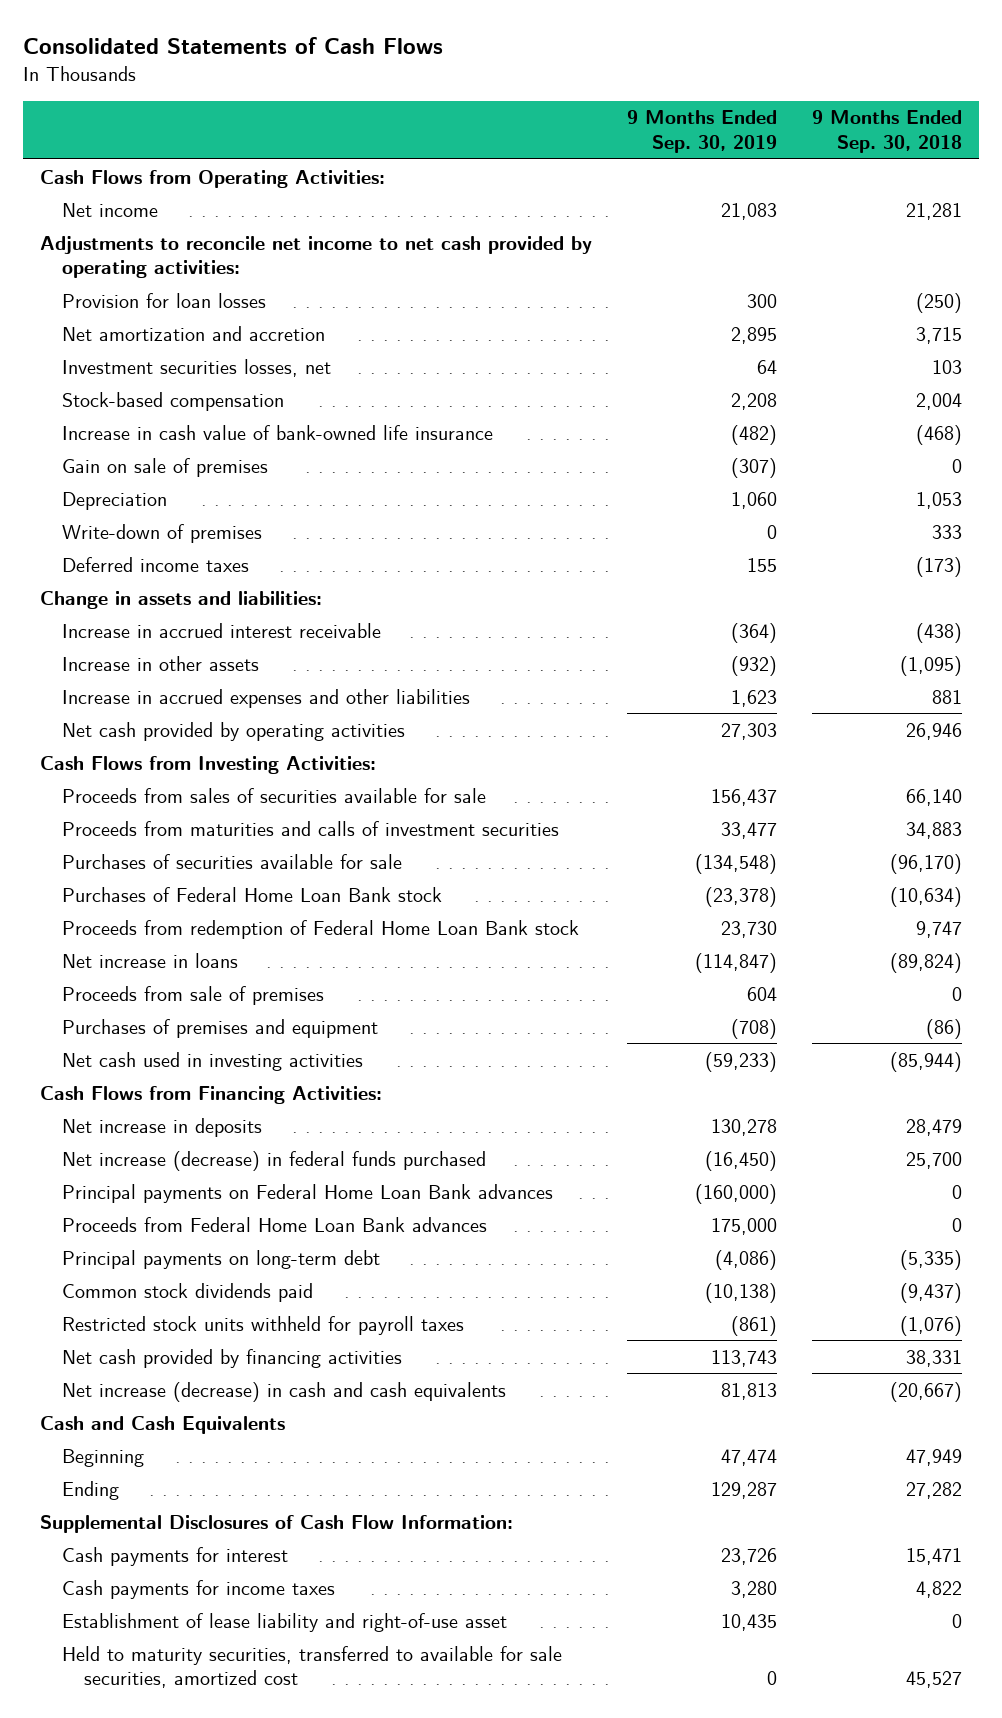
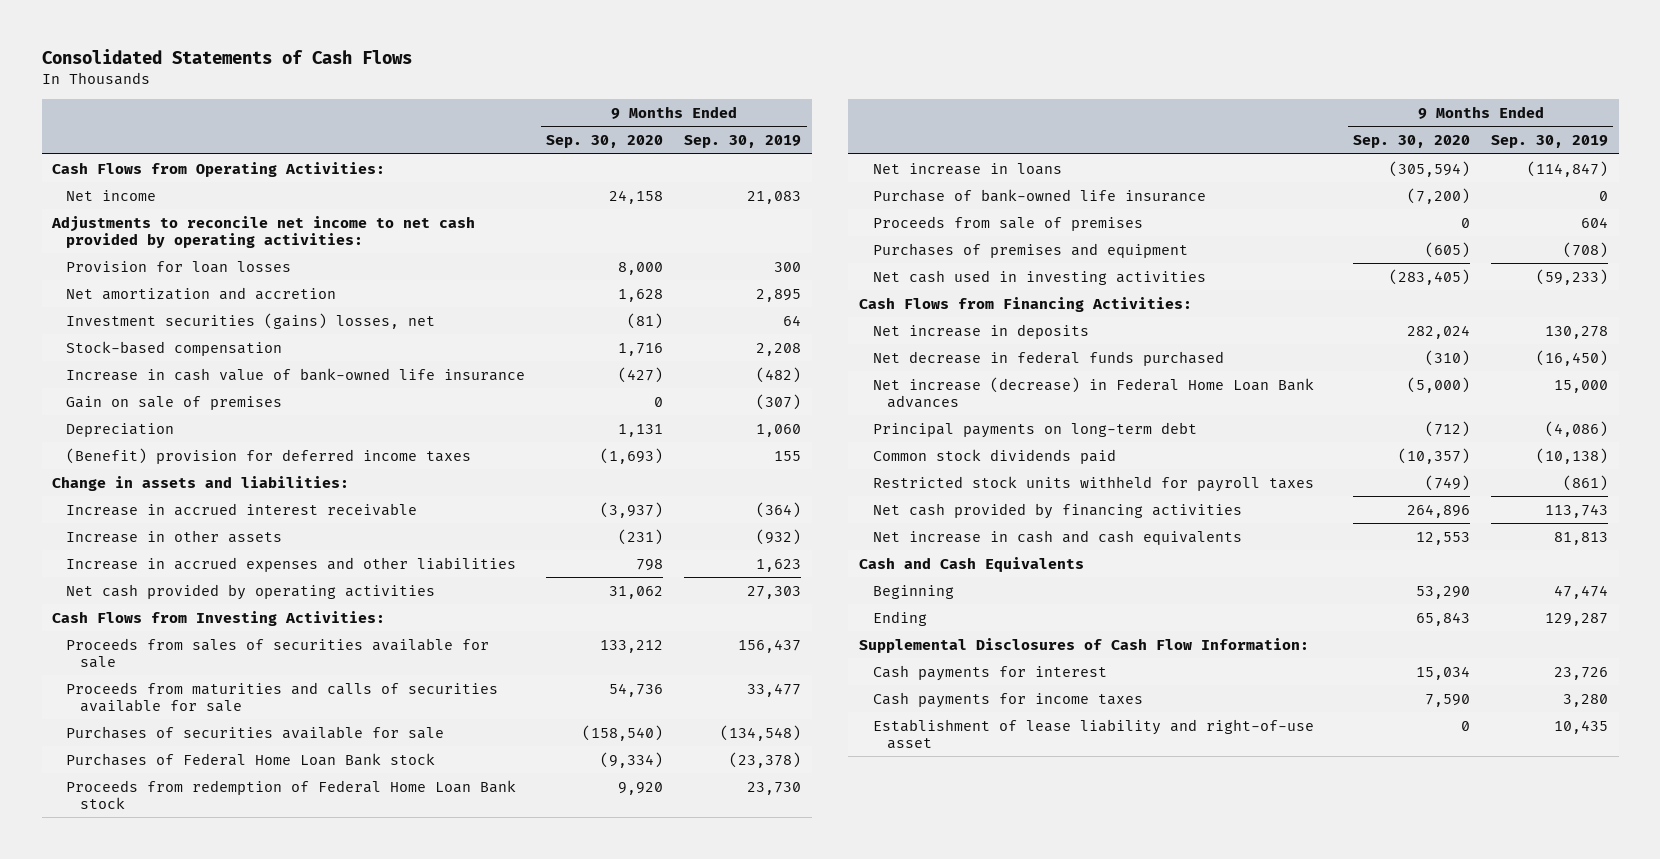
- | 9 Months Ended Sep. 30, 2019 | 9 Months Ended Sep. 30, 2018
+ | 9 Months Ended Sep. 30, 2020 | 9 Months Ended Sep. 30, 2019
- Investment securities losses, net | 64 | 103
+ Investment securities (gains) losses, net | (81) | 64
- Write-down of premises | 0 | 333
- Deferred income taxes | 155 | (173)
+ (Benefit) provision for deferred income taxes | (1,693) | 155
- Proceeds from maturities and calls of investment securities | 33,477 | 34,883
+ Proceeds from maturities and calls of securities available for sale | 54,736 | 33,477
+ Purchase of bank-owned life insurance | (7,200) | 0
- Net increase (decrease) in federal funds purchased | (16,450) | 25,700
- Principal payments on Federal Home Loan Bank advances | (160,000) | 0
- Proceeds from Federal Home Loan Bank advances | 175,000 | 0
+ Net decrease in federal funds purchased | (310) | (16,450)
+ Net increase (decrease) in Federal Home Loan Bank advances | (5,000) | 15,000
- Net increase (decrease) in cash and cash equivalents | 81,813 | (20,667)
+ Net increase in cash and cash equivalents | 12,553 | 81,813
- Held to maturity securities, transferred to available for sale securities, amortized cost | 0 | 45,527

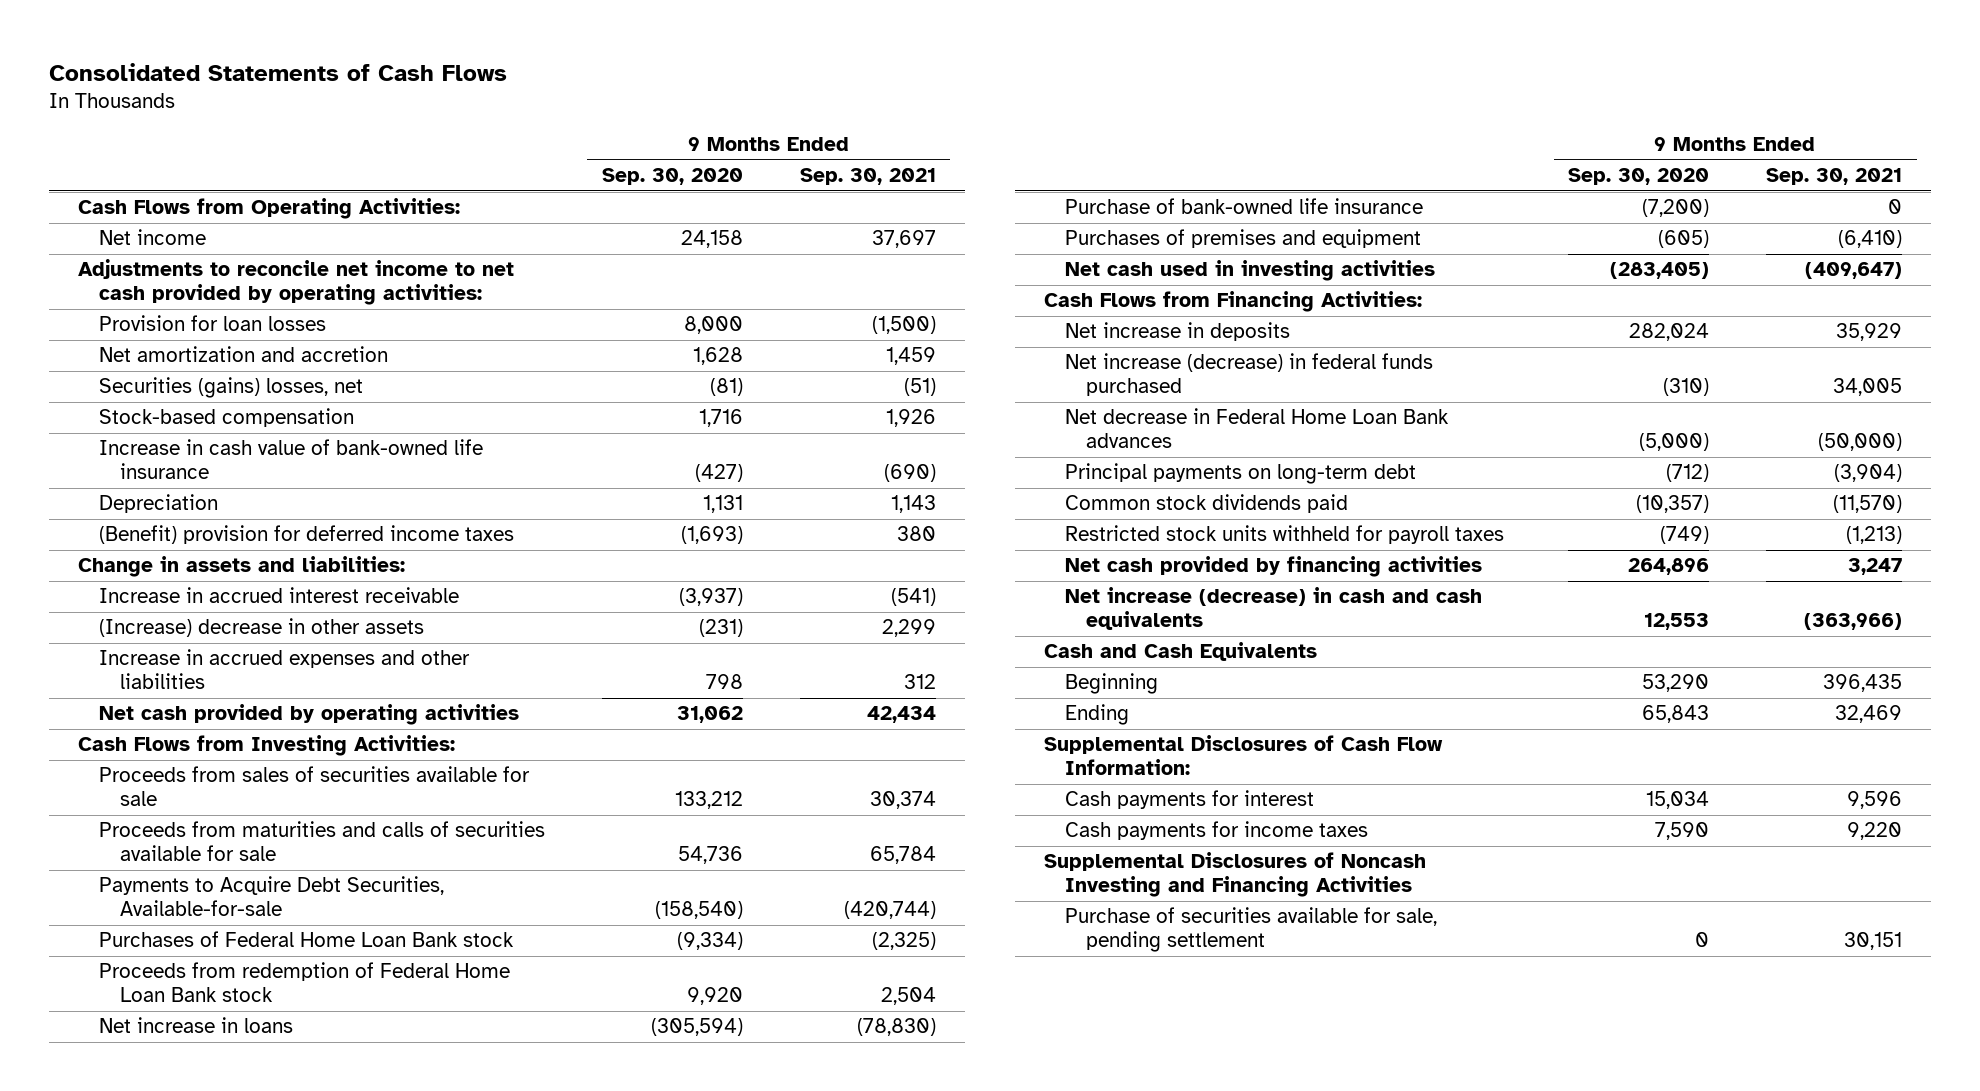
- | 9 Months Ended Sep. 30, 2020 | 9 Months Ended Sep. 30, 2019
+ | 9 Months Ended Sep. 30, 2020 | 9 Months Ended Sep. 30, 2021
- Investment securities (gains) losses, net | (81) | 64
+ Securities (gains) losses, net | (81) | (51)
- Gain on sale of premises | 0 | (307)
- Increase in other assets | (231) | (932)
+ (Increase) decrease in other assets | (231) | 2,299
- Purchases of securities available for sale | (158,540) | (134,548)
+ Payments to Acquire Debt Securities, Available-for-sale | (158,540) | (420,744)
- Proceeds from sale of premises | 0 | 604
- Net decrease in federal funds purchased | (310) | (16,450)
- Net increase (decrease) in Federal Home Loan Bank advances | (5,000) | 15,000
+ Net increase (decrease) in federal funds purchased | (310) | 34,005
+ Net decrease in Federal Home Loan Bank advances | (5,000) | (50,000)
- Net increase in cash and cash equivalents | 12,553 | 81,813
+ Net increase (decrease) in cash and cash equivalents | 12,553 | (363,966)
- Establishment of lease liability and right-of-use asset | 0 | 10,435
+ Supplemental Disclosures of Noncash Investing and Financing Activities
+ Purchase of securities available for sale, pending settlement | 0 | 30,151

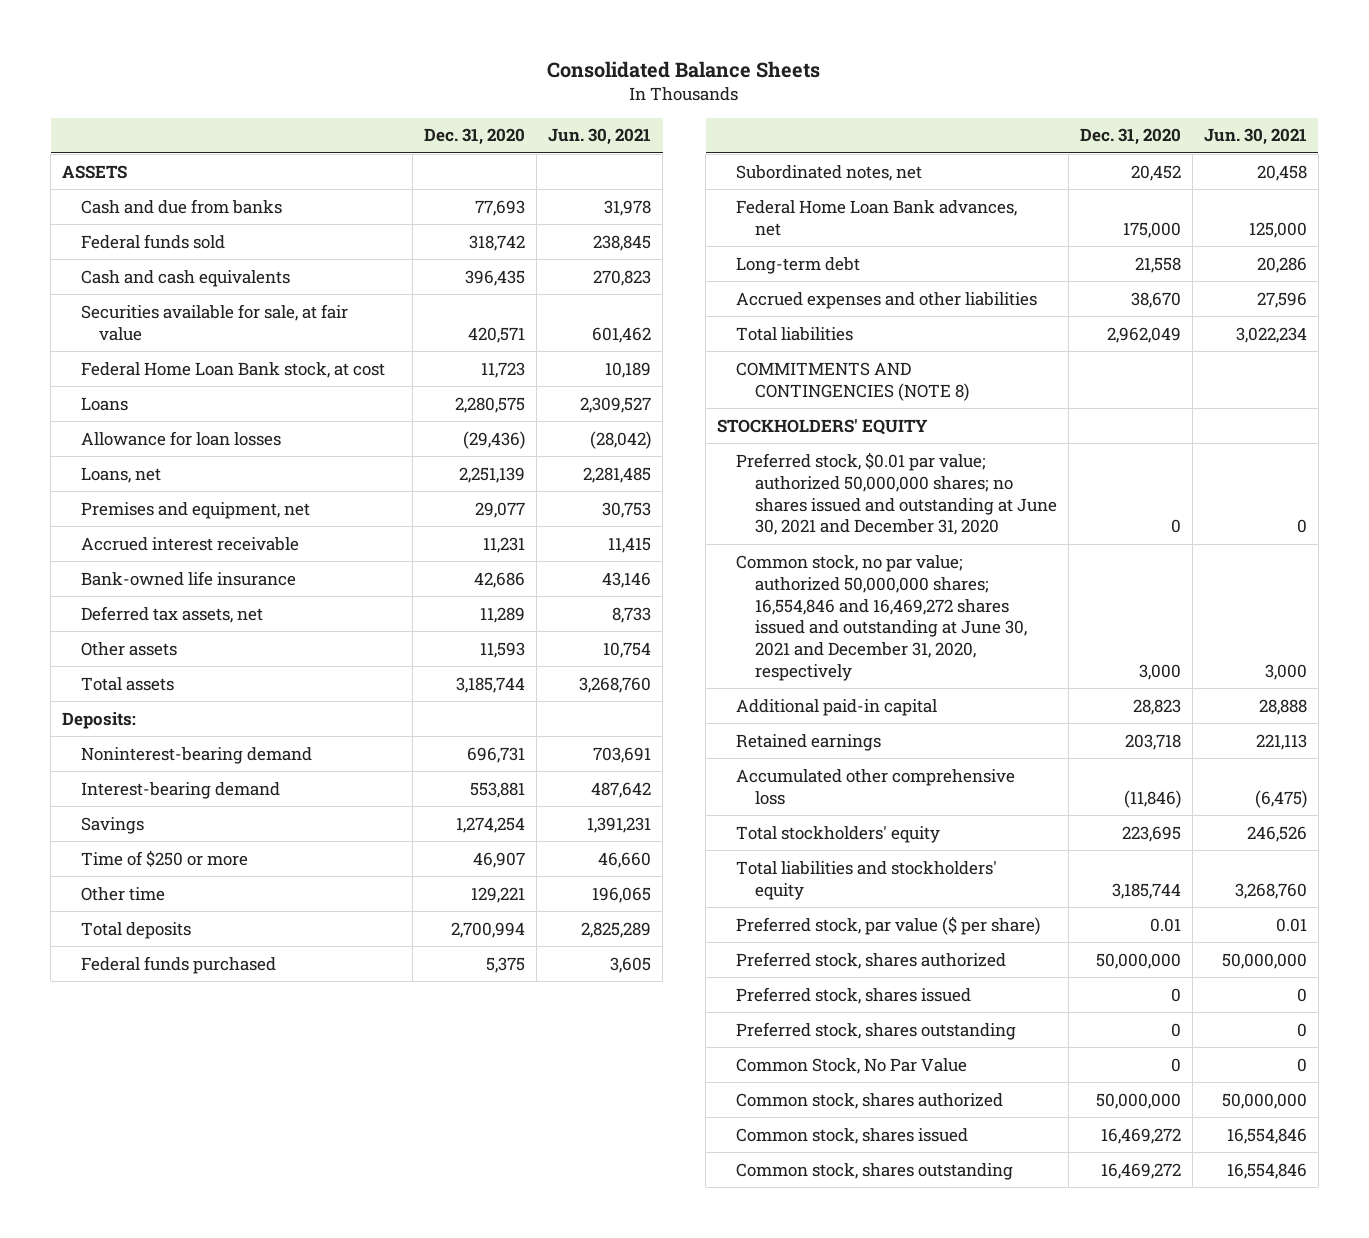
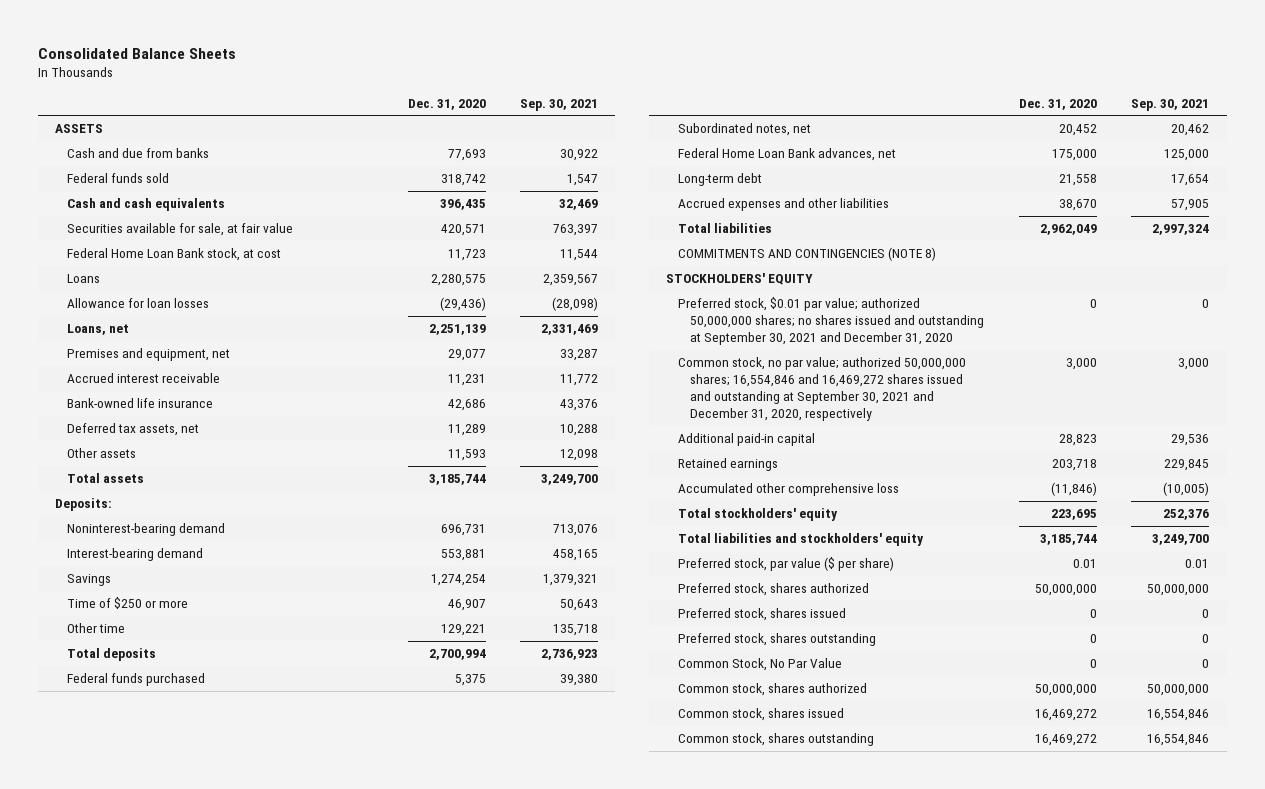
- | Dec. 31, 2020 | Jun. 30, 2021
+ | Dec. 31, 2020 | Sep. 30, 2021
- Preferred stock, $0.01 par value; authorized 50,000,000 shares; no shares issued and outstanding at June 30, 2021 and December 31, 2020 | 0 | 0
- Common stock, no par value; authorized 50,000,000 shares; 16,554,846 and 16,469,272 shares issued and outstanding at June 30, 2021 and December 31, 2020, respectively | 3,000 | 3,000
+ Preferred stock, $0.01 par value; authorized 50,000,000 shares; no shares issued and outstanding at September 30, 2021 and December 31, 2020 | 0 | 0
+ Common stock, no par value; authorized 50,000,000 shares; 16,554,846 and 16,469,272 shares issued and outstanding at September 30, 2021 and December 31, 2020, respectively | 3,000 | 3,000

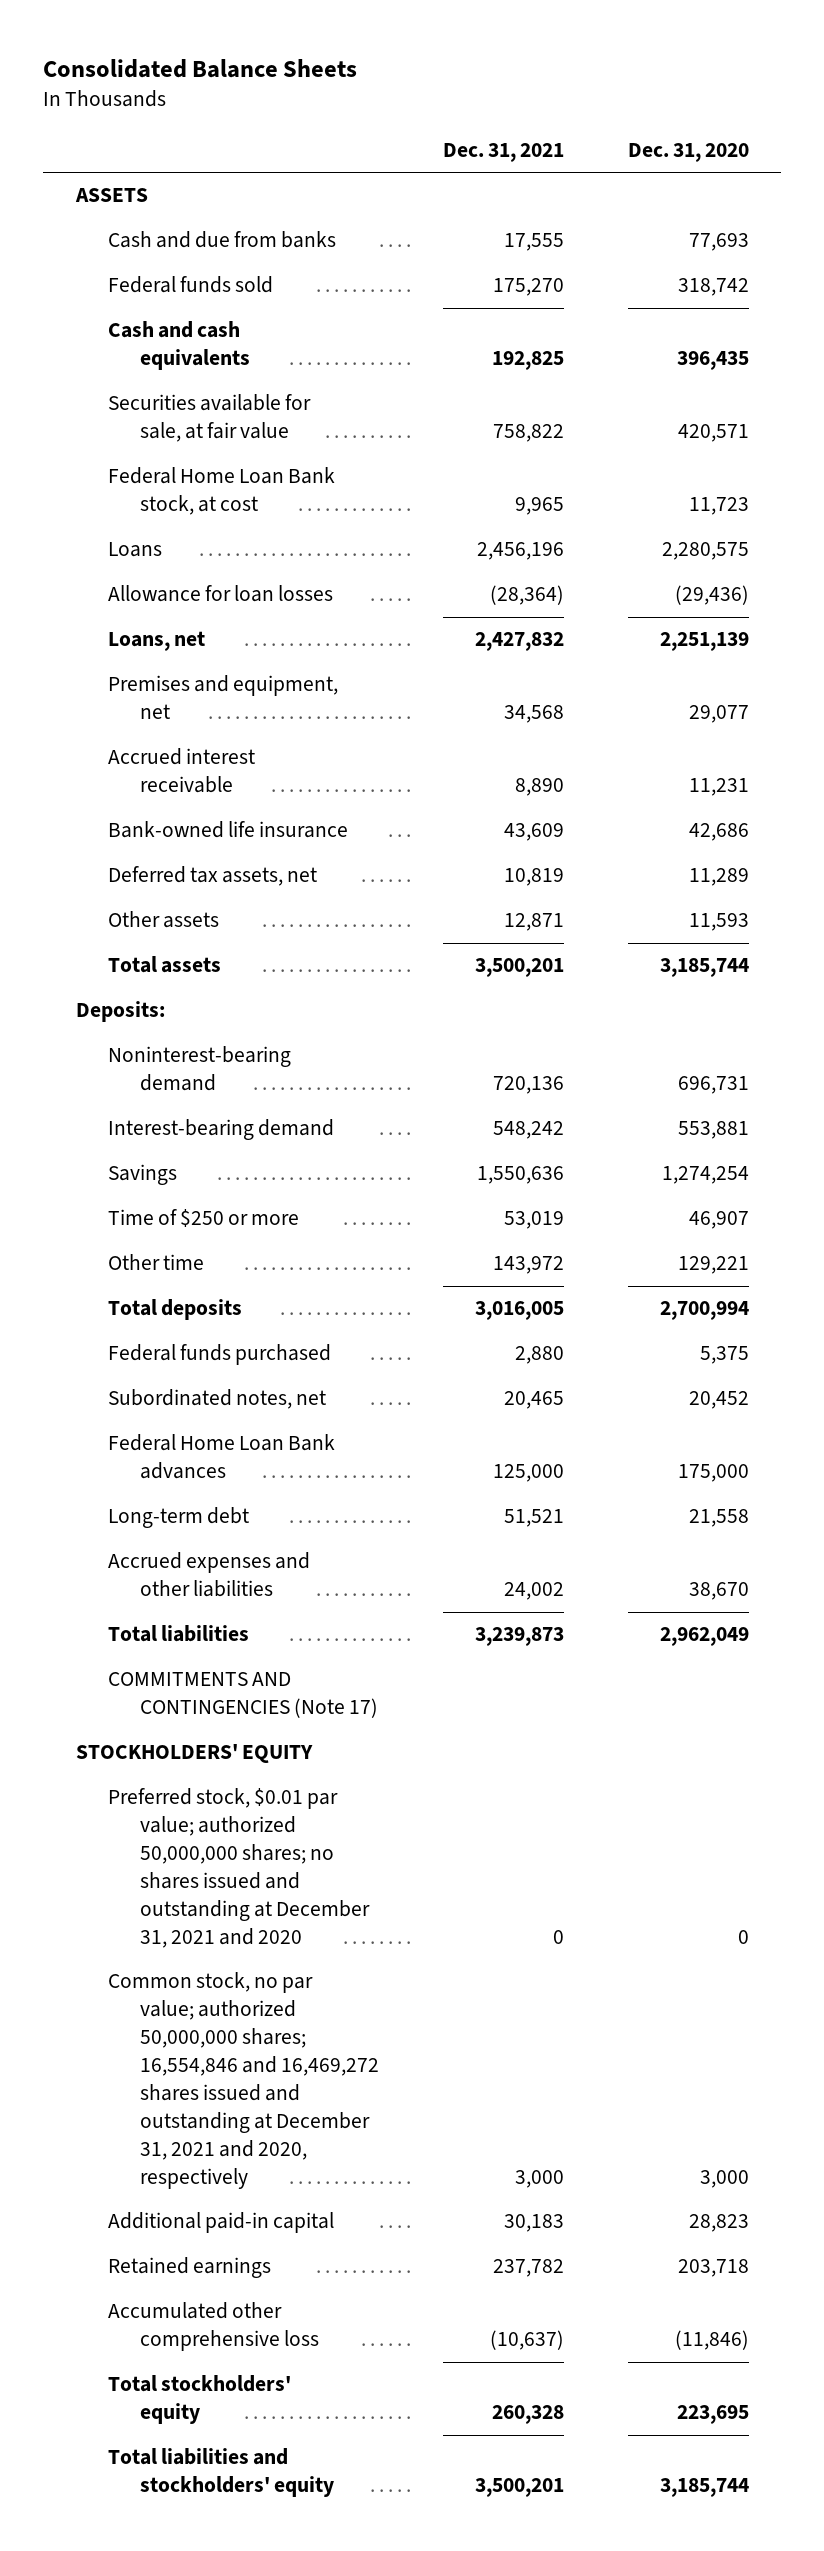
- | Dec. 31, 2020 | Sep. 30, 2021
+ | Dec. 31, 2021 | Dec. 31, 2020
- Federal Home Loan Bank advances, net | 175,000 | 125,000
+ Federal Home Loan Bank advances | 125,000 | 175,000
- COMMITMENTS AND CONTINGENCIES (NOTE 8)
+ COMMITMENTS AND CONTINGENCIES (Note 17)
- Preferred stock, $0.01 par value; authorized 50,000,000 shares; no shares issued and outstanding at September 30, 2021 and December 31, 2020 | 0 | 0
- Common stock, no par value; authorized 50,000,000 shares; 16,554,846 and 16,469,272 shares issued and outstanding at September 30, 2021 and December 31, 2020, respectively | 3,000 | 3,000
+ Preferred stock, $0.01 par value; authorized 50,000,000 shares; no shares issued and outstanding at December 31, 2021 and 2020 | 0 | 0
+ Common stock, no par value; authorized 50,000,000 shares; 16,554,846 and 16,469,272 shares issued and outstanding at December 31, 2021 and 2020, respectively | 3,000 | 3,000
- Preferred stock, par value ($ per share) | 0.01 | 0.01
- Preferred stock, shares authorized | 50,000,000 | 50,000,000
- Preferred stock, shares issued | 0 | 0
- Preferred stock, shares outstanding | 0 | 0
- Common Stock, No Par Value | 0 | 0
- Common stock, shares authorized | 50,000,000 | 50,000,000
- Common stock, shares issued | 16,469,272 | 16,554,846
- Common stock, shares outstanding | 16,469,272 | 16,554,846

